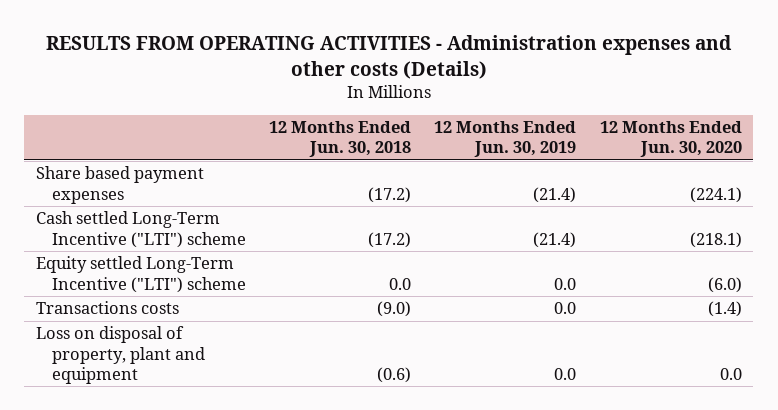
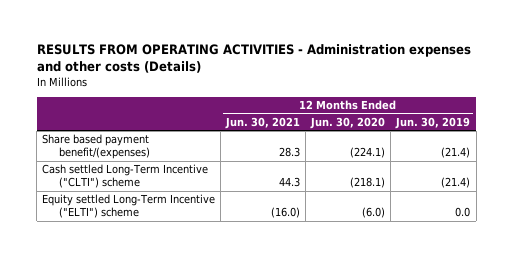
- | 12 Months Ended Jun. 30, 2018 | 12 Months Ended Jun. 30, 2019 | 12 Months Ended Jun. 30, 2020
+ | 12 Months Ended Jun. 30, 2021 | 12 Months Ended Jun. 30, 2020 | 12 Months Ended Jun. 30, 2019
- Share based payment expenses | (17.2) | (21.4) | (224.1)
- Cash settled Long-Term Incentive ("LTI") scheme | (17.2) | (21.4) | (218.1)
- Equity settled Long-Term Incentive ("LTI") scheme | 0.0 | 0.0 | (6.0)
- Transactions costs | (9.0) | 0.0 | (1.4)
- Loss on disposal of property, plant and equipment | (0.6) | 0.0 | 0.0
+ Share based payment benefit/(expenses) | 28.3 | (224.1) | (21.4)
+ Cash settled Long-Term Incentive ("CLTI") scheme | 44.3 | (218.1) | (21.4)
+ Equity settled Long-Term Incentive ("ELTI") scheme | (16.0) | (6.0) | 0.0

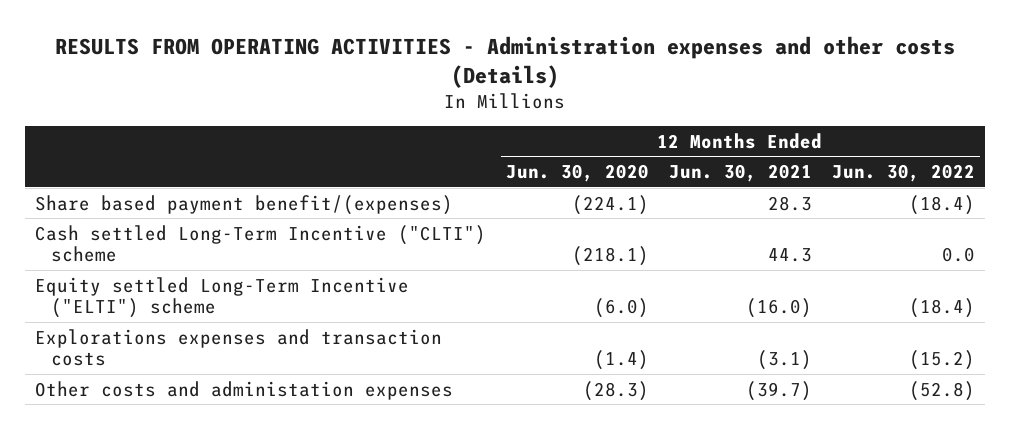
- | 12 Months Ended Jun. 30, 2021 | 12 Months Ended Jun. 30, 2020 | 12 Months Ended Jun. 30, 2019
+ | 12 Months Ended Jun. 30, 2020 | 12 Months Ended Jun. 30, 2021 | 12 Months Ended Jun. 30, 2022
+ Explorations expenses and transaction costs | (1.4) | (3.1) | (15.2)
+ Other costs and administation expenses | (28.3) | (39.7) | (52.8)

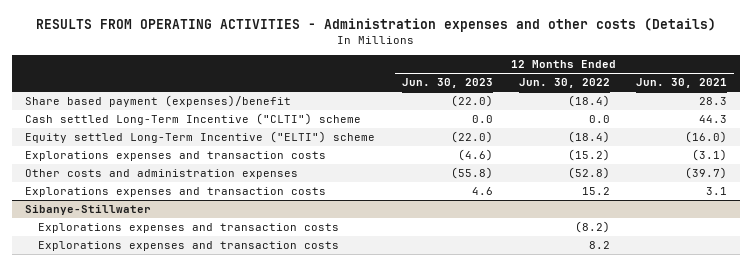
- | 12 Months Ended Jun. 30, 2020 | 12 Months Ended Jun. 30, 2021 | 12 Months Ended Jun. 30, 2022
+ | 12 Months Ended Jun. 30, 2023 | 12 Months Ended Jun. 30, 2022 | 12 Months Ended Jun. 30, 2021
- Share based payment benefit/(expenses) | (224.1) | 28.3 | (18.4)
+ Share based payment (expenses)/benefit | (22.0) | (18.4) | 28.3
- Other costs and administation expenses | (28.3) | (39.7) | (52.8)
+ Other costs and administration expenses | (55.8) | (52.8) | (39.7)
+ Explorations expenses and transaction costs | 4.6 | 15.2 | 3.1
+ Sibanye-Stillwater
+ Explorations expenses and transaction costs | | (8.2) |
+ Explorations expenses and transaction costs | | 8.2 |

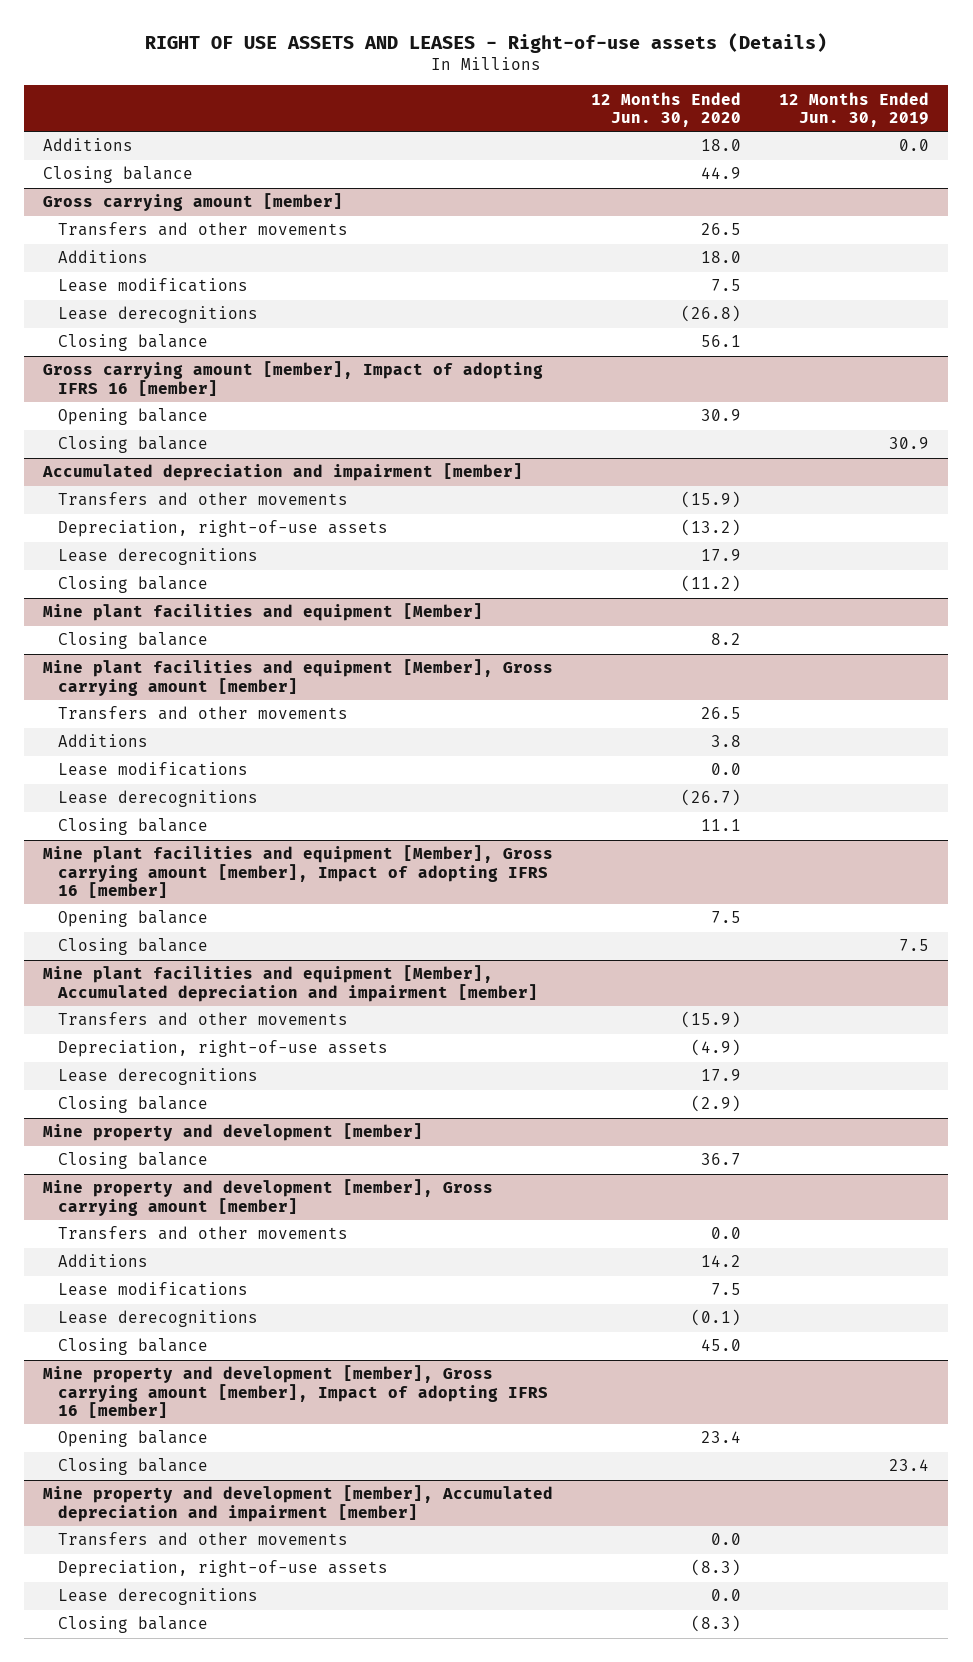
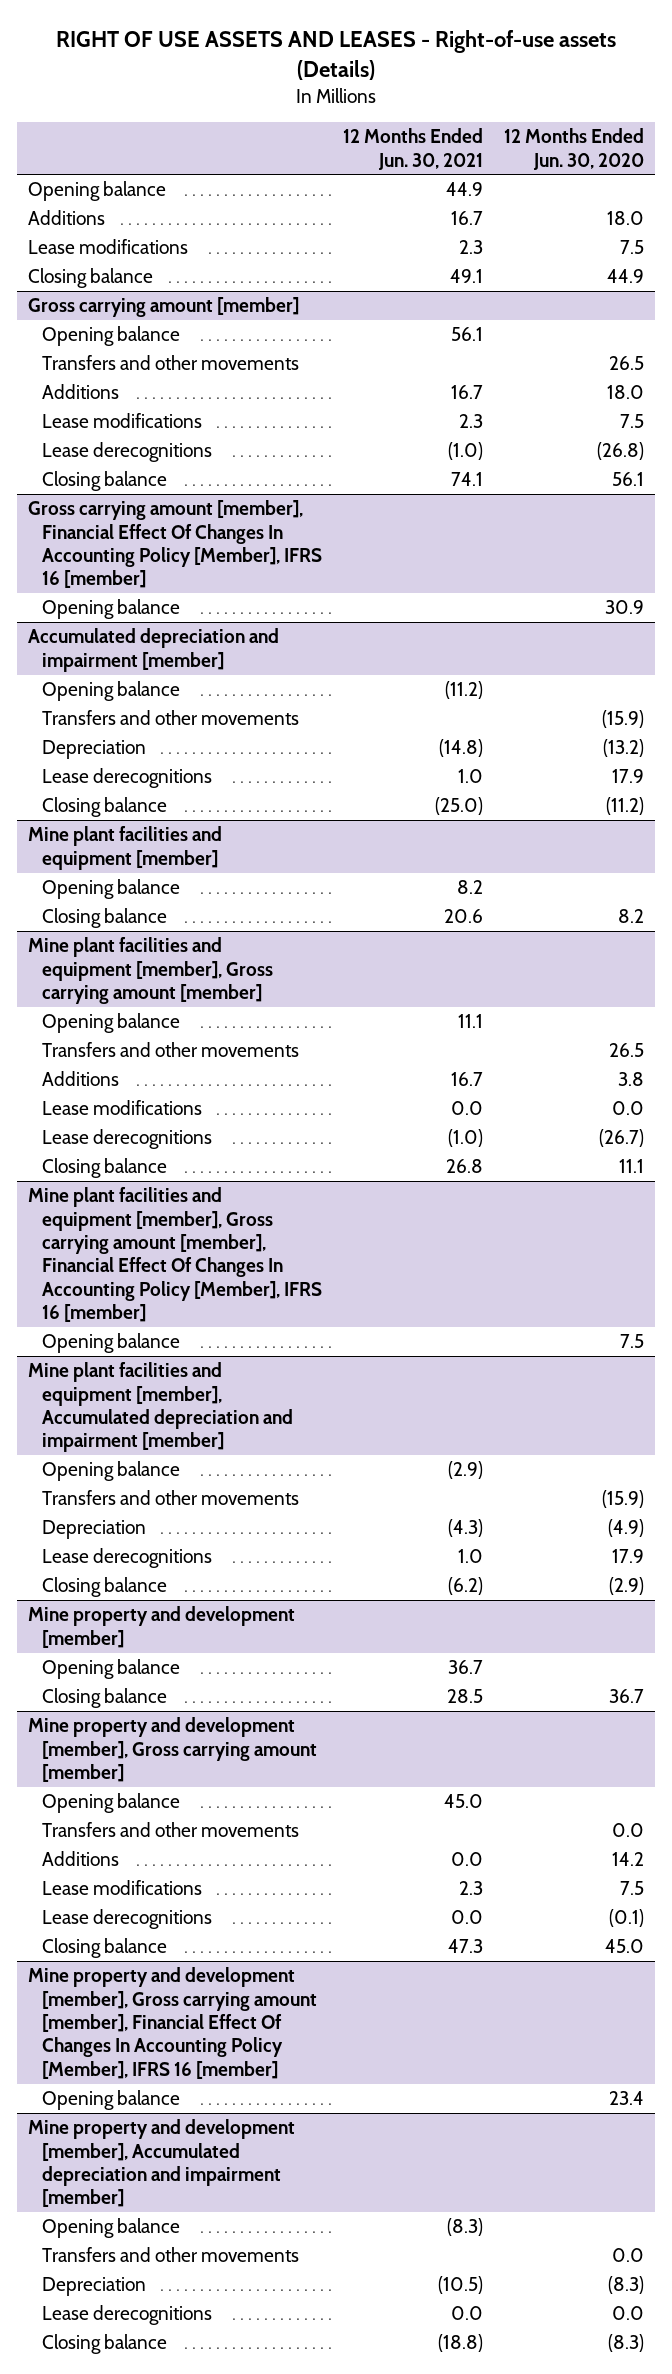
- | 12 Months Ended Jun. 30, 2020 | 12 Months Ended Jun. 30, 2019
+ | 12 Months Ended Jun. 30, 2021 | 12 Months Ended Jun. 30, 2020
+ Opening balance | 44.9 |
+ Lease modifications | 2.3 | 7.5
@ Gross carrying amount [member]
+ Opening balance | 56.1 |
- Gross carrying amount [member], Impact of adopting IFRS 16 [member]
+ Gross carrying amount [member], Financial Effect Of Changes In Accounting Policy [Member], IFRS 16 [member]
- Closing balance | | 30.9
@ Accumulated depreciation and impairment [member]
+ Opening balance | (11.2) |
- Depreciation, right-of-use assets | (13.2) |
+ Depreciation | (14.8) | (13.2)
- Mine plant facilities and equipment [Member]
+ Mine plant facilities and equipment [member]
+ Opening balance | 8.2 |
- Mine plant facilities and equipment [Member], Gross carrying amount [member]
+ Mine plant facilities and equipment [member], Gross carrying amount [member]
+ Opening balance | 11.1 |
- Mine plant facilities and equipment [Member], Gross carrying amount [member], Impact of adopting IFRS 16 [member]
+ Mine plant facilities and equipment [member], Gross carrying amount [member], Financial Effect Of Changes In Accounting Policy [Member], IFRS 16 [member]
- Closing balance | | 7.5
- Mine plant facilities and equipment [Member], Accumulated depreciation and impairment [member]
+ Mine plant facilities and equipment [member], Accumulated depreciation and impairment [member]
+ Opening balance | (2.9) |
- Depreciation, right-of-use assets | (4.9) |
+ Depreciation | (4.3) | (4.9)
@ Mine property and development [member]
+ Opening balance | 36.7 |
@ Mine property and development [member], Gross carrying amount [member]
+ Opening balance | 45.0 |
- Mine property and development [member], Gross carrying amount [member], Impact of adopting IFRS 16 [member]
+ Mine property and development [member], Gross carrying amount [member], Financial Effect Of Changes In Accounting Policy [Member], IFRS 16 [member]
- Closing balance | | 23.4
@ Mine property and development [member], Accumulated depreciation and impairment [member]
+ Opening balance | (8.3) |
- Depreciation, right-of-use assets | (8.3) |
+ Depreciation | (10.5) | (8.3)

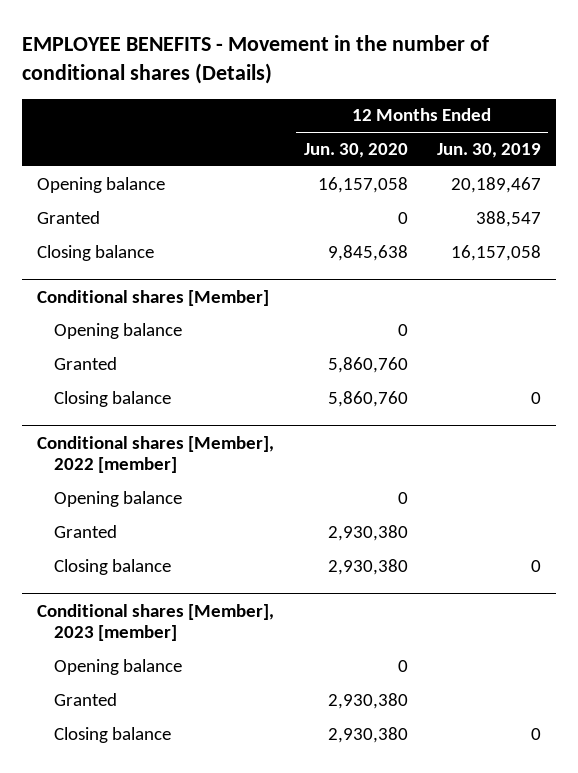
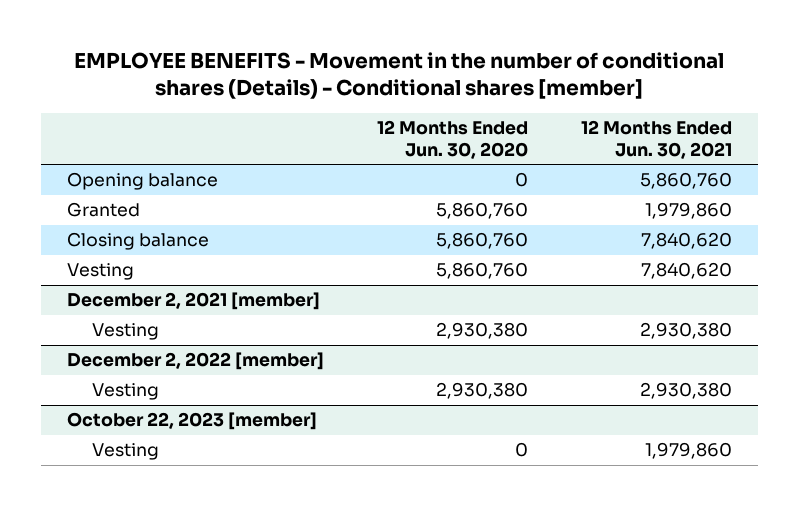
- EMPLOYEE BENEFITS - Movement in the number of conditional shares (Details)
+ EMPLOYEE BENEFITS - Movement in the number of conditional shares (Details) - Conditional shares [member]
- | 12 Months Ended Jun. 30, 2020 | 12 Months Ended Jun. 30, 2019
+ | 12 Months Ended Jun. 30, 2020 | 12 Months Ended Jun. 30, 2021
- Opening balance | 16,157,058 | 20,189,467
- Granted | 0 | 388,547
- Closing balance | 9,845,638 | 16,157,058
- Conditional shares [Member]
- Conditional shares [Member], 2022 [member]
- Opening balance | 0 |
- Granted | 2,930,380 |
- Closing balance | 2,930,380 | 0
- Conditional shares [Member], 2023 [member]
- Opening balance | 0 |
- Granted | 2,930,380 |
- Closing balance | 2,930,380 | 0
+ Vesting | 5,860,760 | 7,840,620
+ December 2, 2021 [member]
+ Vesting | 2,930,380 | 2,930,380
+ December 2, 2022 [member]
+ Vesting | 2,930,380 | 2,930,380
+ October 22, 2023 [member]
+ Vesting | 0 | 1,979,860

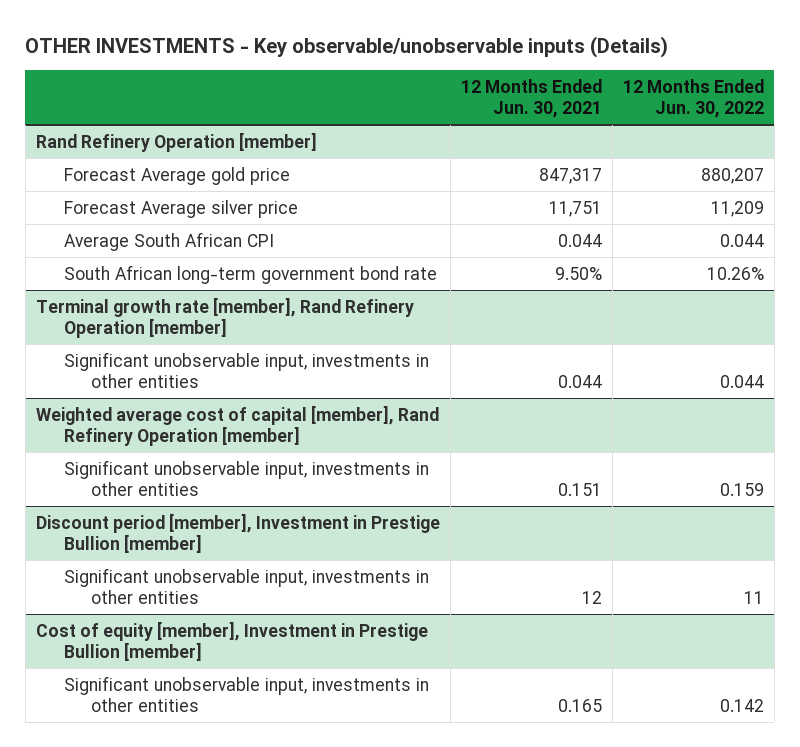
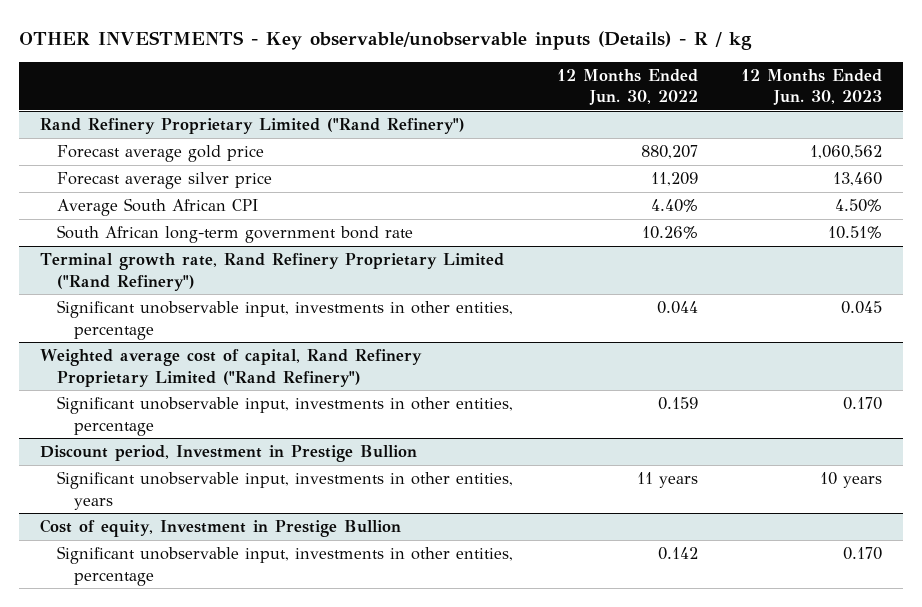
- OTHER INVESTMENTS - Key observable/unobservable inputs (Details)
+ OTHER INVESTMENTS - Key observable/unobservable inputs (Details) - R / kg
- | 12 Months Ended Jun. 30, 2021 | 12 Months Ended Jun. 30, 2022
+ | 12 Months Ended Jun. 30, 2022 | 12 Months Ended Jun. 30, 2023
- Rand Refinery Operation [member]
- Forecast Average gold price | 847,317 | 880,207
- Forecast Average silver price | 11,751 | 11,209
- Average South African CPI | 0.044 | 0.044
+ Rand Refinery Proprietary Limited ("Rand Refinery")
+ Forecast average gold price | 880,207 | 1,060,562
+ Forecast average silver price | 11,209 | 13,460
+ Average South African CPI | 4.40% | 4.50%
- Terminal growth rate [member], Rand Refinery Operation [member]
- Significant unobservable input, investments in other entities | 0.044 | 0.044
- Weighted average cost of capital [member], Rand Refinery Operation [member]
- Significant unobservable input, investments in other entities | 0.151 | 0.159
- Discount period [member], Investment in Prestige Bullion [member]
- Significant unobservable input, investments in other entities | 12 | 11
- Cost of equity [member], Investment in Prestige Bullion [member]
- Significant unobservable input, investments in other entities | 0.165 | 0.142
+ Terminal growth rate, Rand Refinery Proprietary Limited ("Rand Refinery")
+ Significant unobservable input, investments in other entities, percentage | 0.044 | 0.045
+ Weighted average cost of capital, Rand Refinery Proprietary Limited ("Rand Refinery")
+ Significant unobservable input, investments in other entities, percentage | 0.159 | 0.170
+ Discount period, Investment in Prestige Bullion
+ Significant unobservable input, investments in other entities, years | 11 years | 10 years
+ Cost of equity, Investment in Prestige Bullion
+ Significant unobservable input, investments in other entities, percentage | 0.142 | 0.170

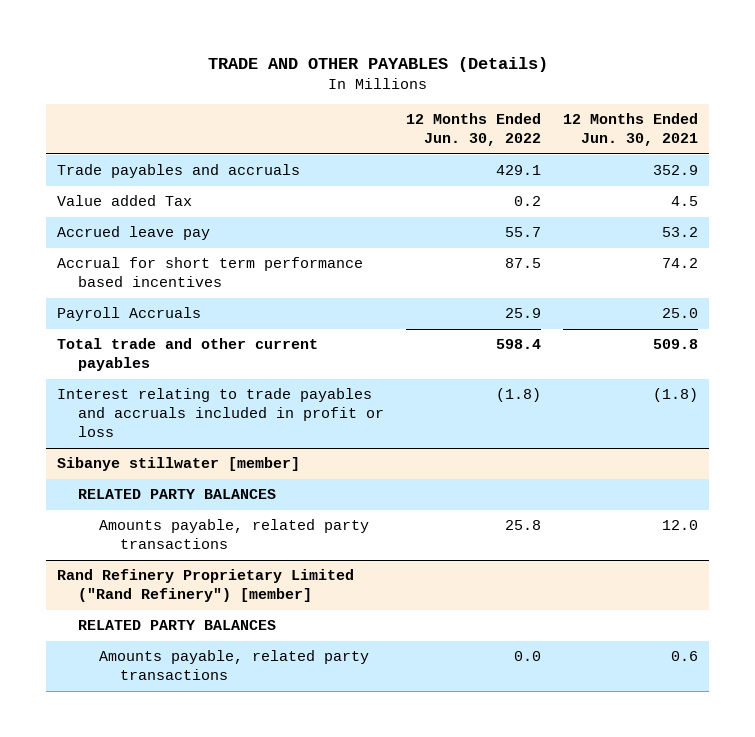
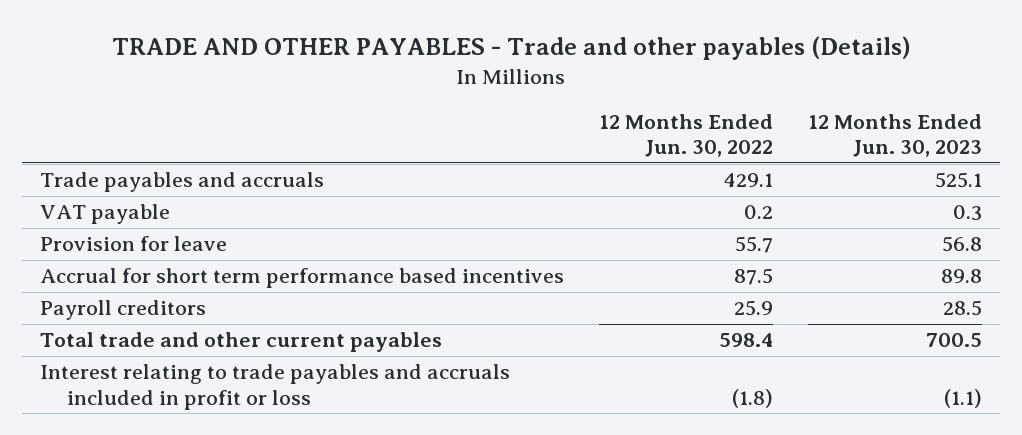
- TRADE AND OTHER PAYABLES (Details)
+ TRADE AND OTHER PAYABLES - Trade and other payables (Details)
- | 12 Months Ended Jun. 30, 2022 | 12 Months Ended Jun. 30, 2021
+ | 12 Months Ended Jun. 30, 2022 | 12 Months Ended Jun. 30, 2023
- Value added Tax | 0.2 | 4.5
- Accrued leave pay | 55.7 | 53.2
+ VAT payable | 0.2 | 0.3
+ Provision for leave | 55.7 | 56.8
- Payroll Accruals | 25.9 | 25.0
+ Payroll creditors | 25.9 | 28.5
- Sibanye stillwater [member]
- RELATED PARTY BALANCES
- Amounts payable, related party transactions | 25.8 | 12.0
- Rand Refinery Proprietary Limited ("Rand Refinery") [member]
- RELATED PARTY BALANCES
- Amounts payable, related party transactions | 0.0 | 0.6

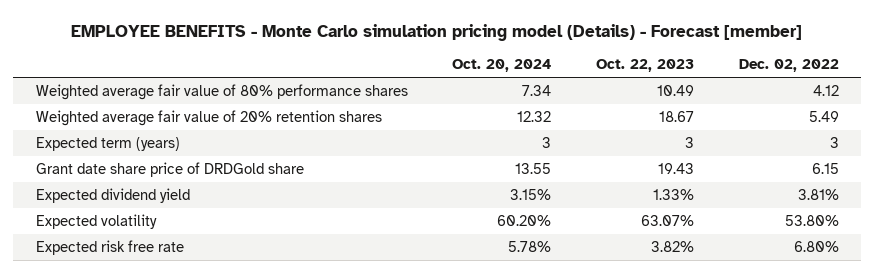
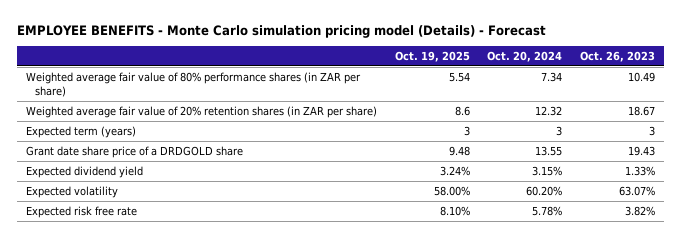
- EMPLOYEE BENEFITS - Monte Carlo simulation pricing model (Details) - Forecast [member]
+ EMPLOYEE BENEFITS - Monte Carlo simulation pricing model (Details) - Forecast
- | Oct. 20, 2024 | Oct. 22, 2023 | Dec. 02, 2022
+ | Oct. 19, 2025 | Oct. 20, 2024 | Oct. 26, 2023
- Weighted average fair value of 80% performance shares | 7.34 | 10.49 | 4.12
- Weighted average fair value of 20% retention shares | 12.32 | 18.67 | 5.49
+ Weighted average fair value of 80% performance shares (in ZAR per share) | 5.54 | 7.34 | 10.49
+ Weighted average fair value of 20% retention shares (in ZAR per share) | 8.6 | 12.32 | 18.67
- Grant date share price of DRDGold share | 13.55 | 19.43 | 6.15
+ Grant date share price of a DRDGOLD share | 9.48 | 13.55 | 19.43

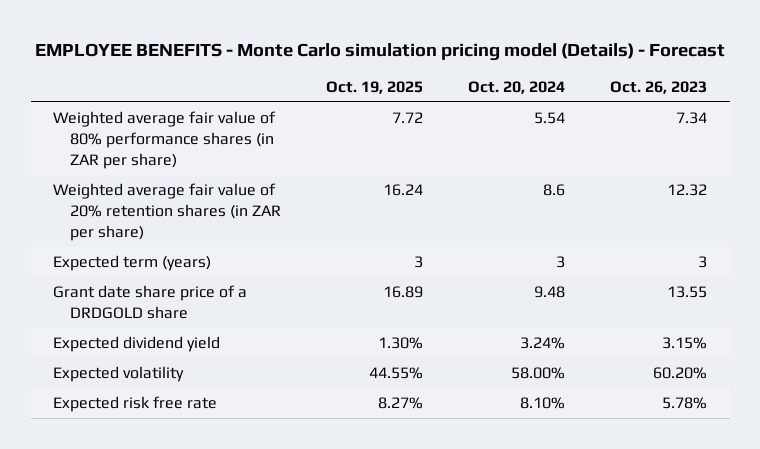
- Weighted average fair value of 80% performance shares (in ZAR per share) | 5.54 | 7.34 | 10.49
- Weighted average fair value of 20% retention shares (in ZAR per share) | 8.6 | 12.32 | 18.67
+ Weighted average fair value of 80% performance shares (in ZAR per share) | 7.72 | 5.54 | 7.34
+ Weighted average fair value of 20% retention shares (in ZAR per share) | 16.24 | 8.6 | 12.32
- Grant date share price of a DRDGOLD share | 9.48 | 13.55 | 19.43
- Expected dividend yield | 3.24% | 3.15% | 1.33%
- Expected volatility | 58.00% | 60.20% | 63.07%
- Expected risk free rate | 8.10% | 5.78% | 3.82%
+ Grant date share price of a DRDGOLD share | 16.89 | 9.48 | 13.55
+ Expected dividend yield | 1.30% | 3.24% | 3.15%
+ Expected volatility | 44.55% | 58.00% | 60.20%
+ Expected risk free rate | 8.27% | 8.10% | 5.78%

